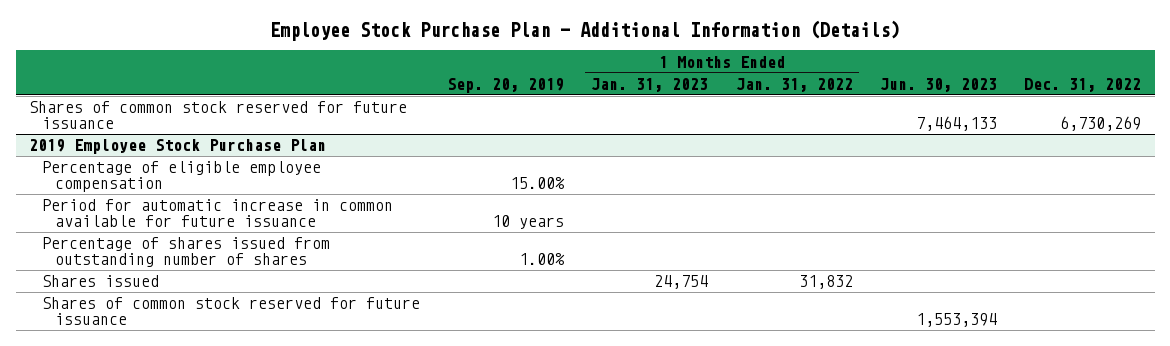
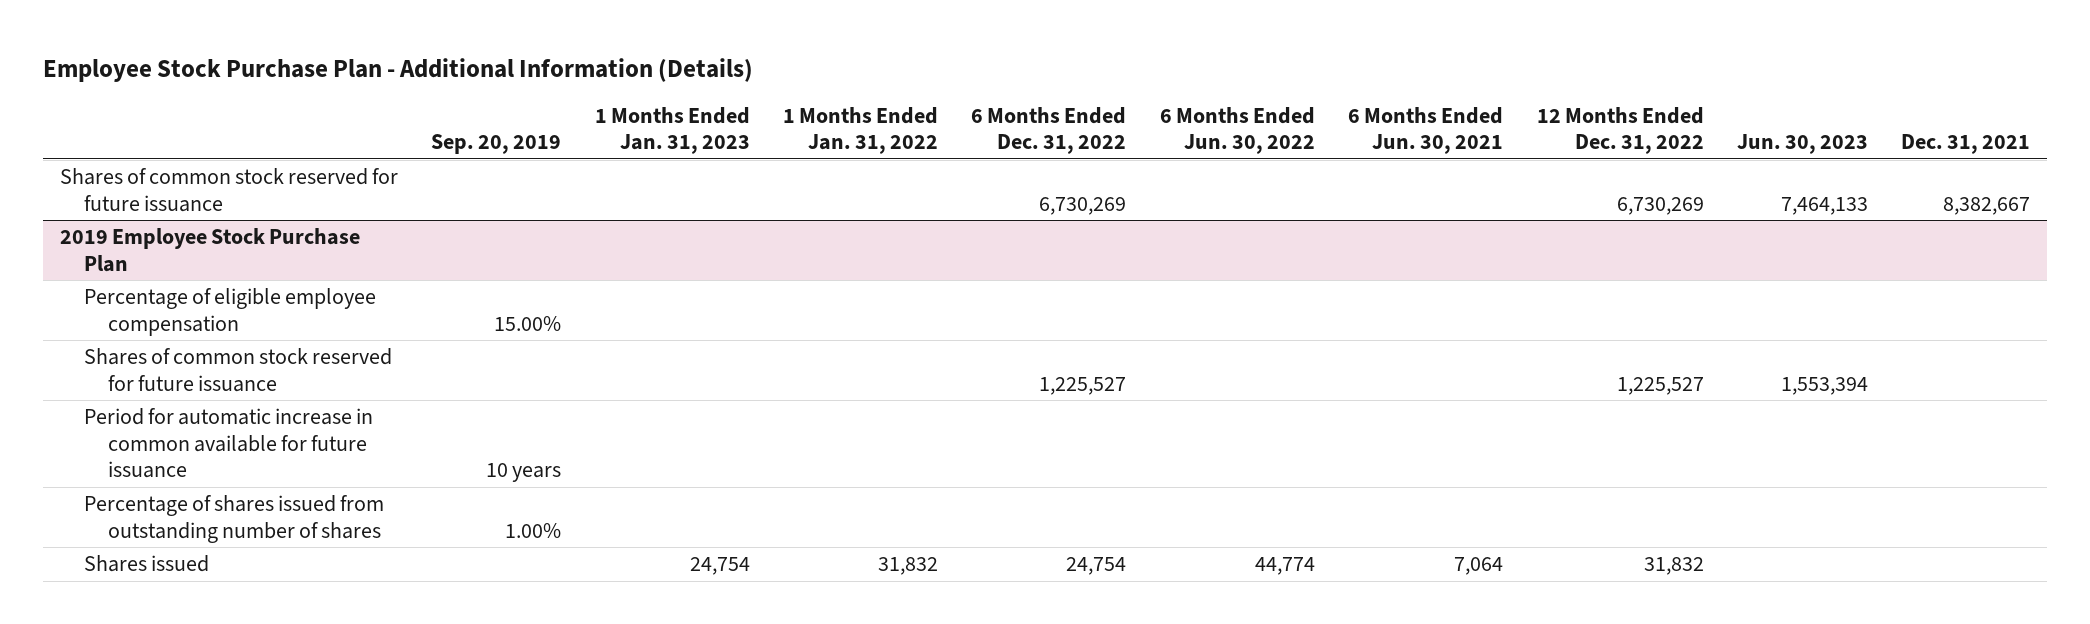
- | Sep. 20, 2019 | 1 Months Ended Jan. 31, 2023 | 1 Months Ended Jan. 31, 2022 | Jun. 30, 2023 | Dec. 31, 2022
+ | Sep. 20, 2019 | 1 Months Ended Jan. 31, 2023 | 1 Months Ended Jan. 31, 2022 | 6 Months Ended Dec. 31, 2022 | 6 Months Ended Jun. 30, 2022 | 6 Months Ended Jun. 30, 2021 | 12 Months Ended Dec. 31, 2022 | Jun. 30, 2023 | Dec. 31, 2021
@ 2019 Employee Stock Purchase Plan
moved up: Shares of common stock reserved for future issuance | | | | 1,225,527 | | | 1,225,527 | 1,553,394 |

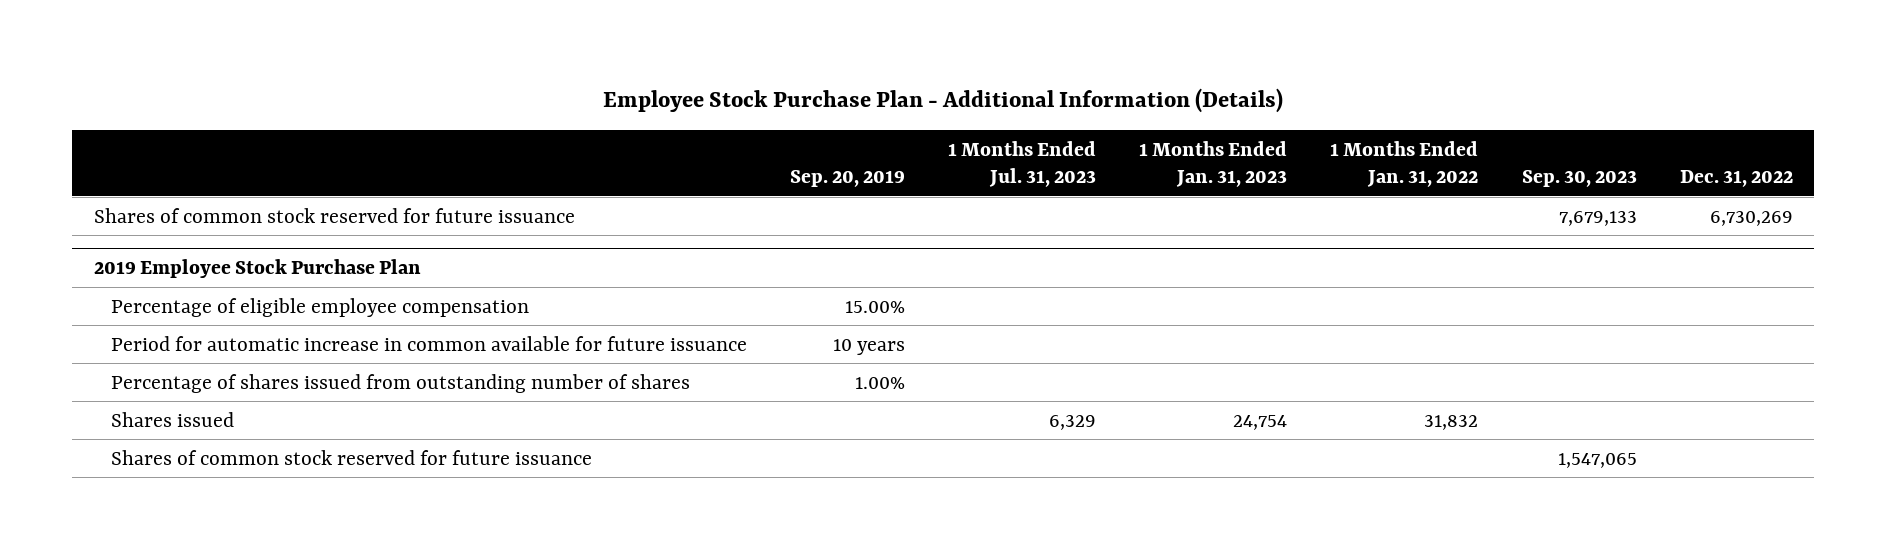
- | Sep. 20, 2019 | 1 Months Ended Jan. 31, 2023 | 1 Months Ended Jan. 31, 2022 | 6 Months Ended Dec. 31, 2022 | 6 Months Ended Jun. 30, 2022 | 6 Months Ended Jun. 30, 2021 | 12 Months Ended Dec. 31, 2022 | Jun. 30, 2023 | Dec. 31, 2021
+ | Sep. 20, 2019 | 1 Months Ended Jul. 31, 2023 | 1 Months Ended Jan. 31, 2023 | 1 Months Ended Jan. 31, 2022 | Sep. 30, 2023 | Dec. 31, 2022
@ 2019 Employee Stock Purchase Plan
moved down: Shares of common stock reserved for future issuance | | | | | 1,547,065 |

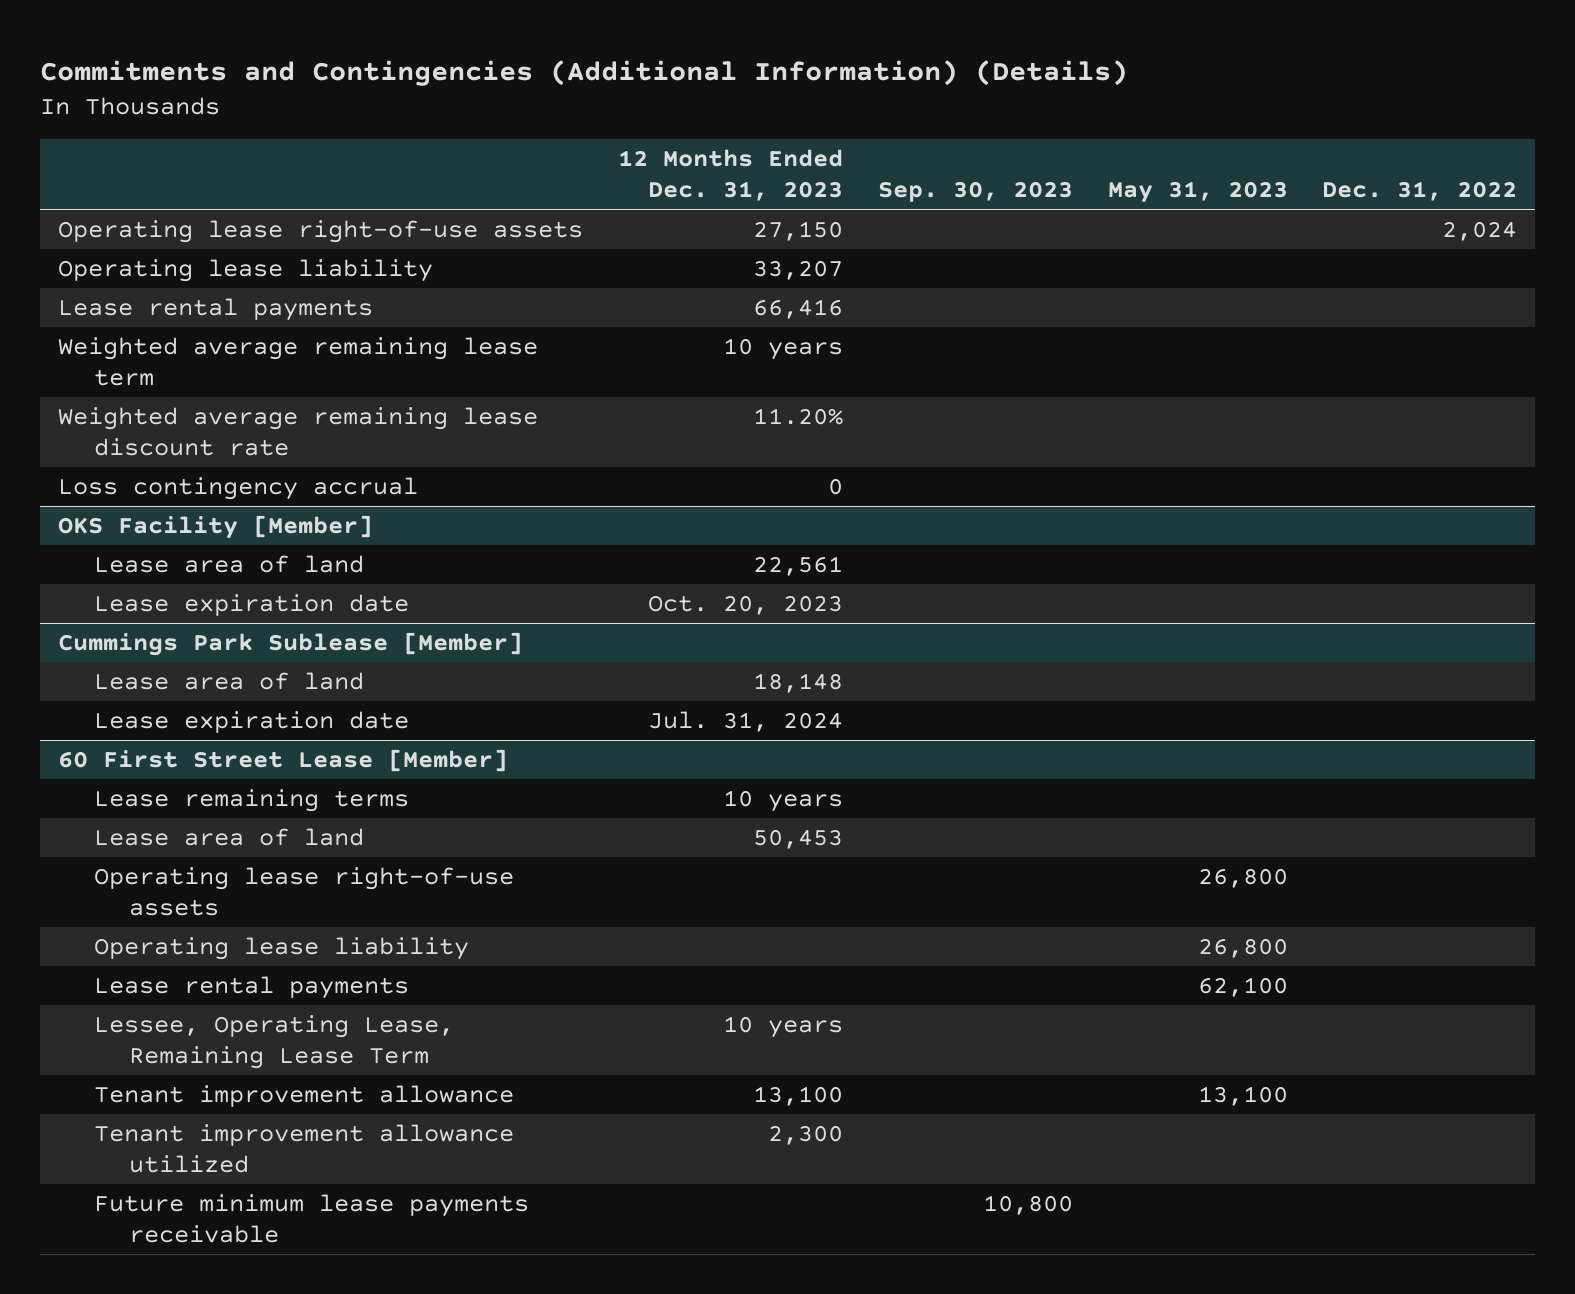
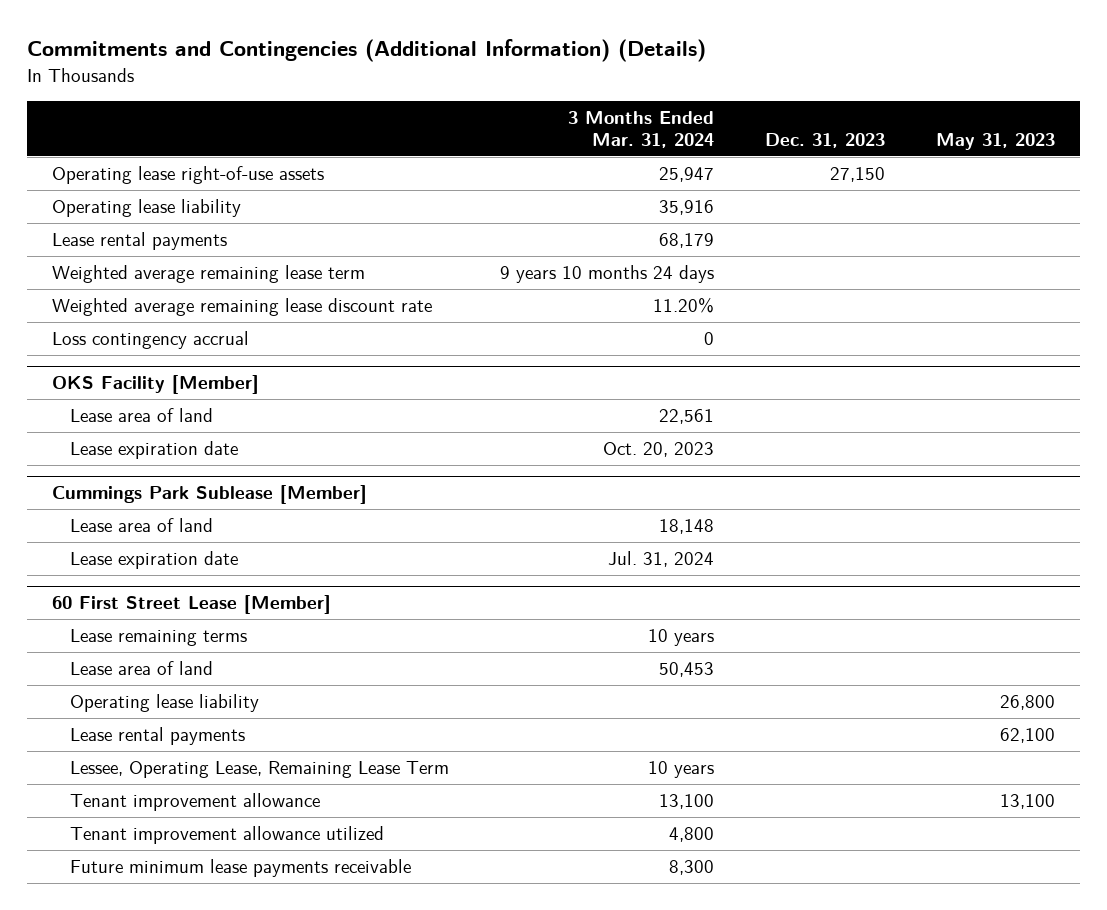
- | 12 Months Ended Dec. 31, 2023 | Sep. 30, 2023 | May 31, 2023 | Dec. 31, 2022
+ | 3 Months Ended Mar. 31, 2024 | Dec. 31, 2023 | May 31, 2023
@ 60 First Street Lease [Member]
- Operating lease right-of-use assets | | | 26,800 |

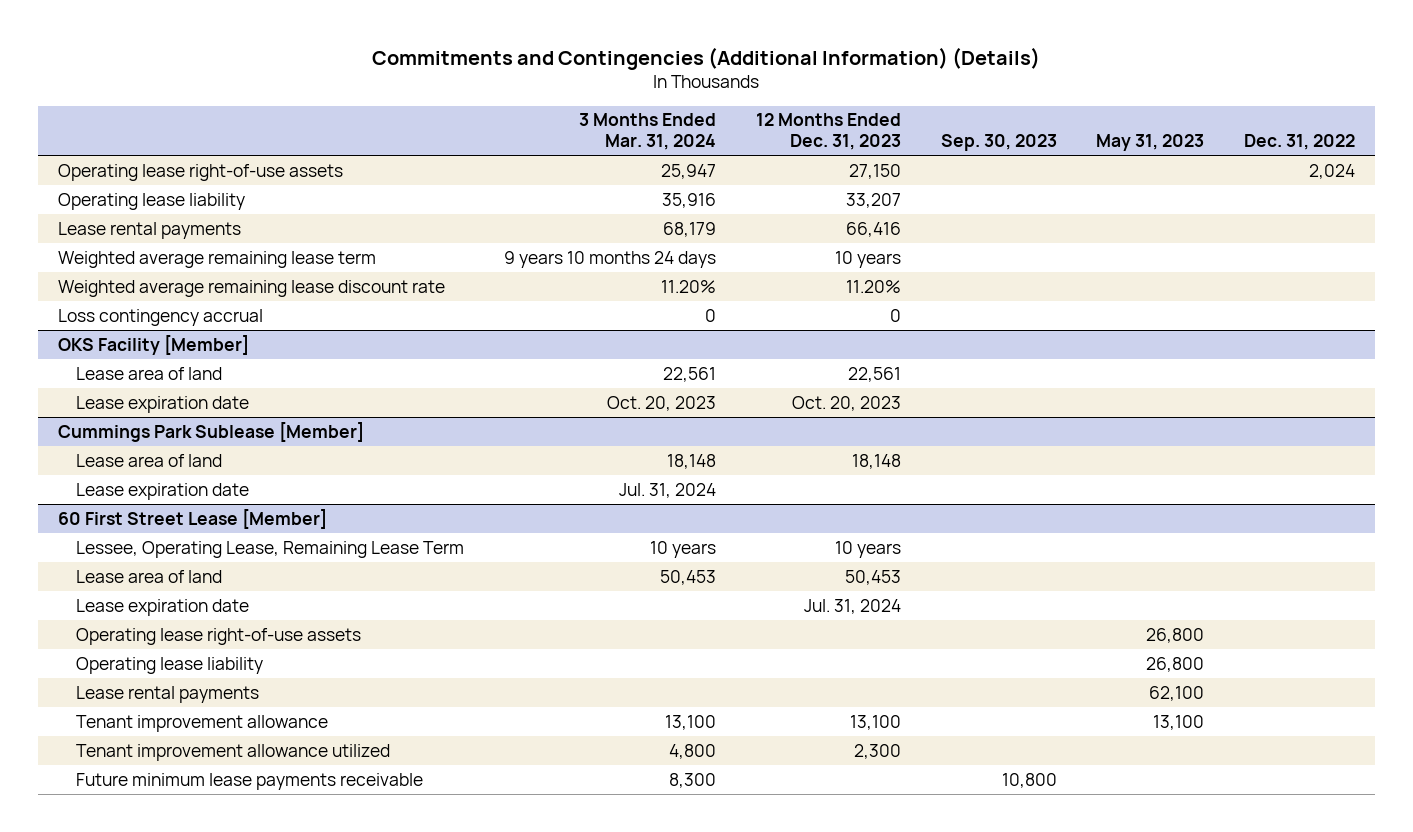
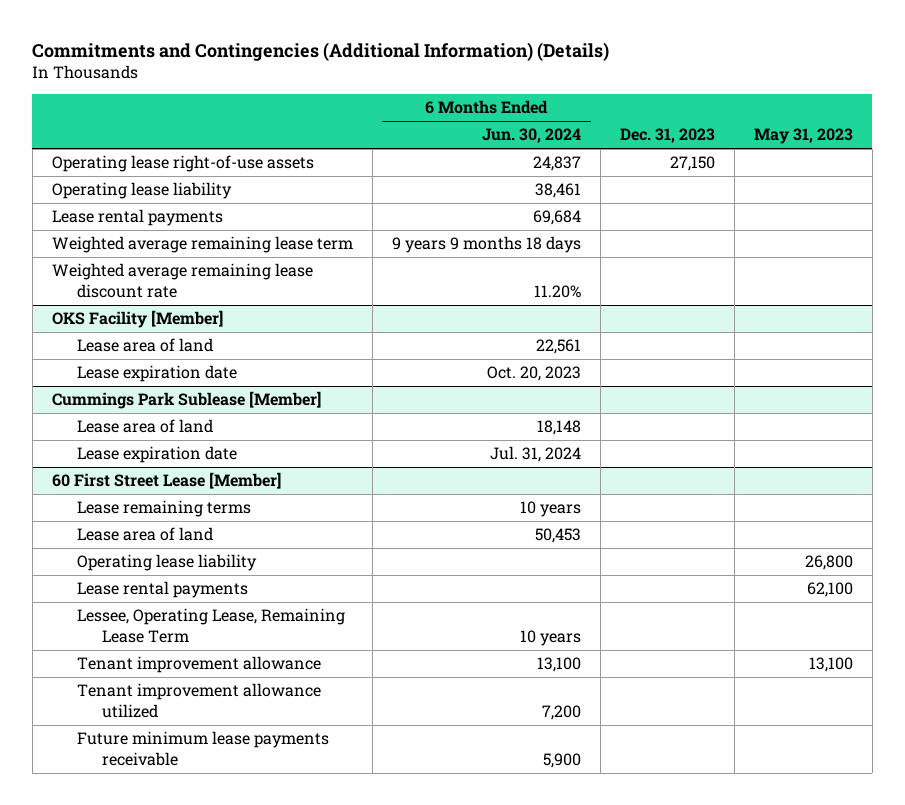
- | 3 Months Ended Mar. 31, 2024 | 12 Months Ended Dec. 31, 2023 | Sep. 30, 2023 | May 31, 2023 | Dec. 31, 2022
+ | 6 Months Ended Jun. 30, 2024 | Dec. 31, 2023 | May 31, 2023
- Loss contingency accrual | 0 | 0 | | |
@ 60 First Street Lease [Member]
+ Lease remaining terms | 10 years | |
- Lease expiration date | | Jul. 31, 2024 | | |
- Operating lease right-of-use assets | | | | 26,800 |
moved down: Lessee, Operating Lease, Remaining Lease Term | 10 years | |

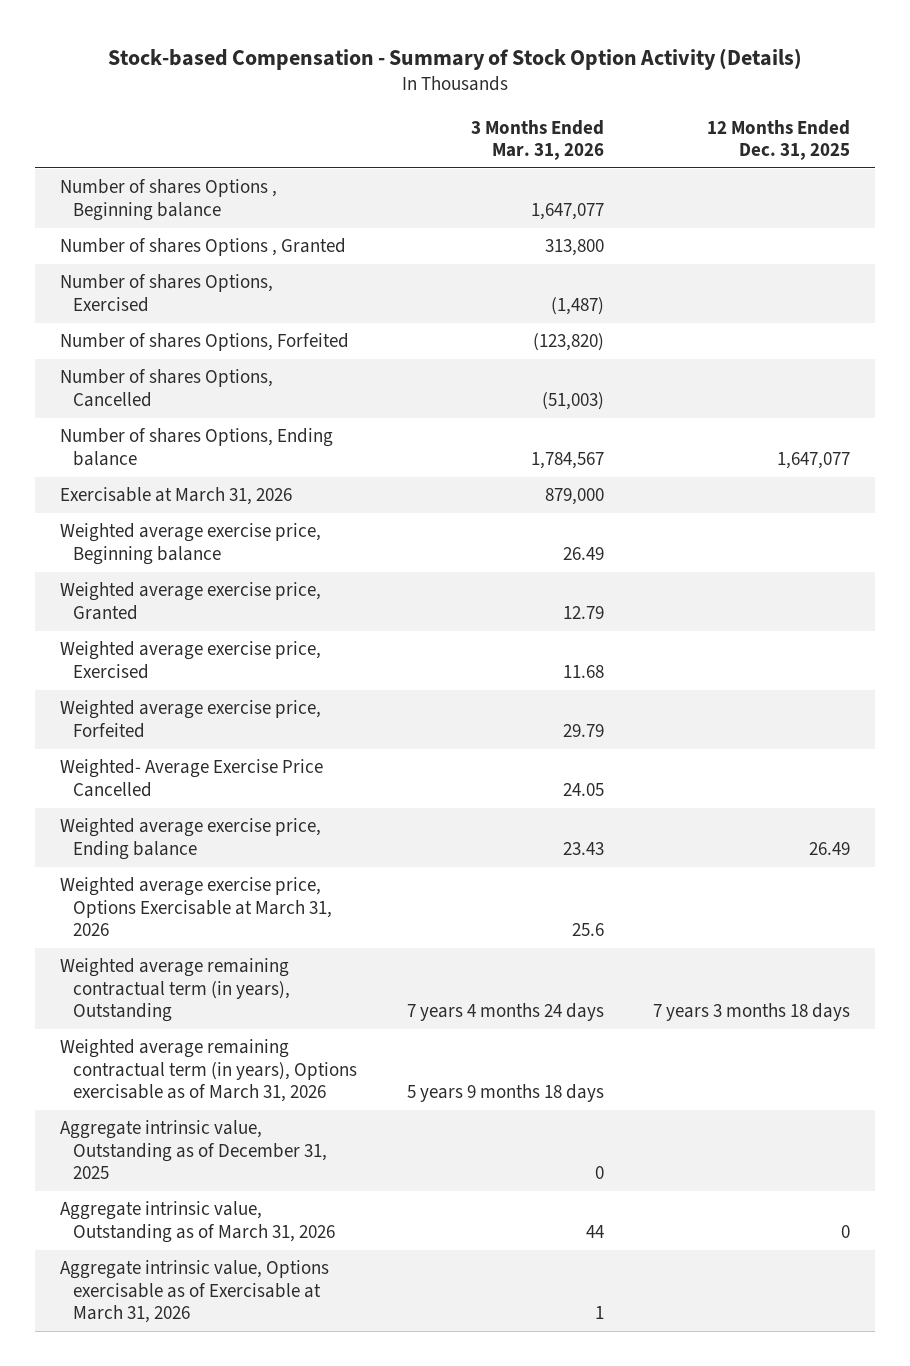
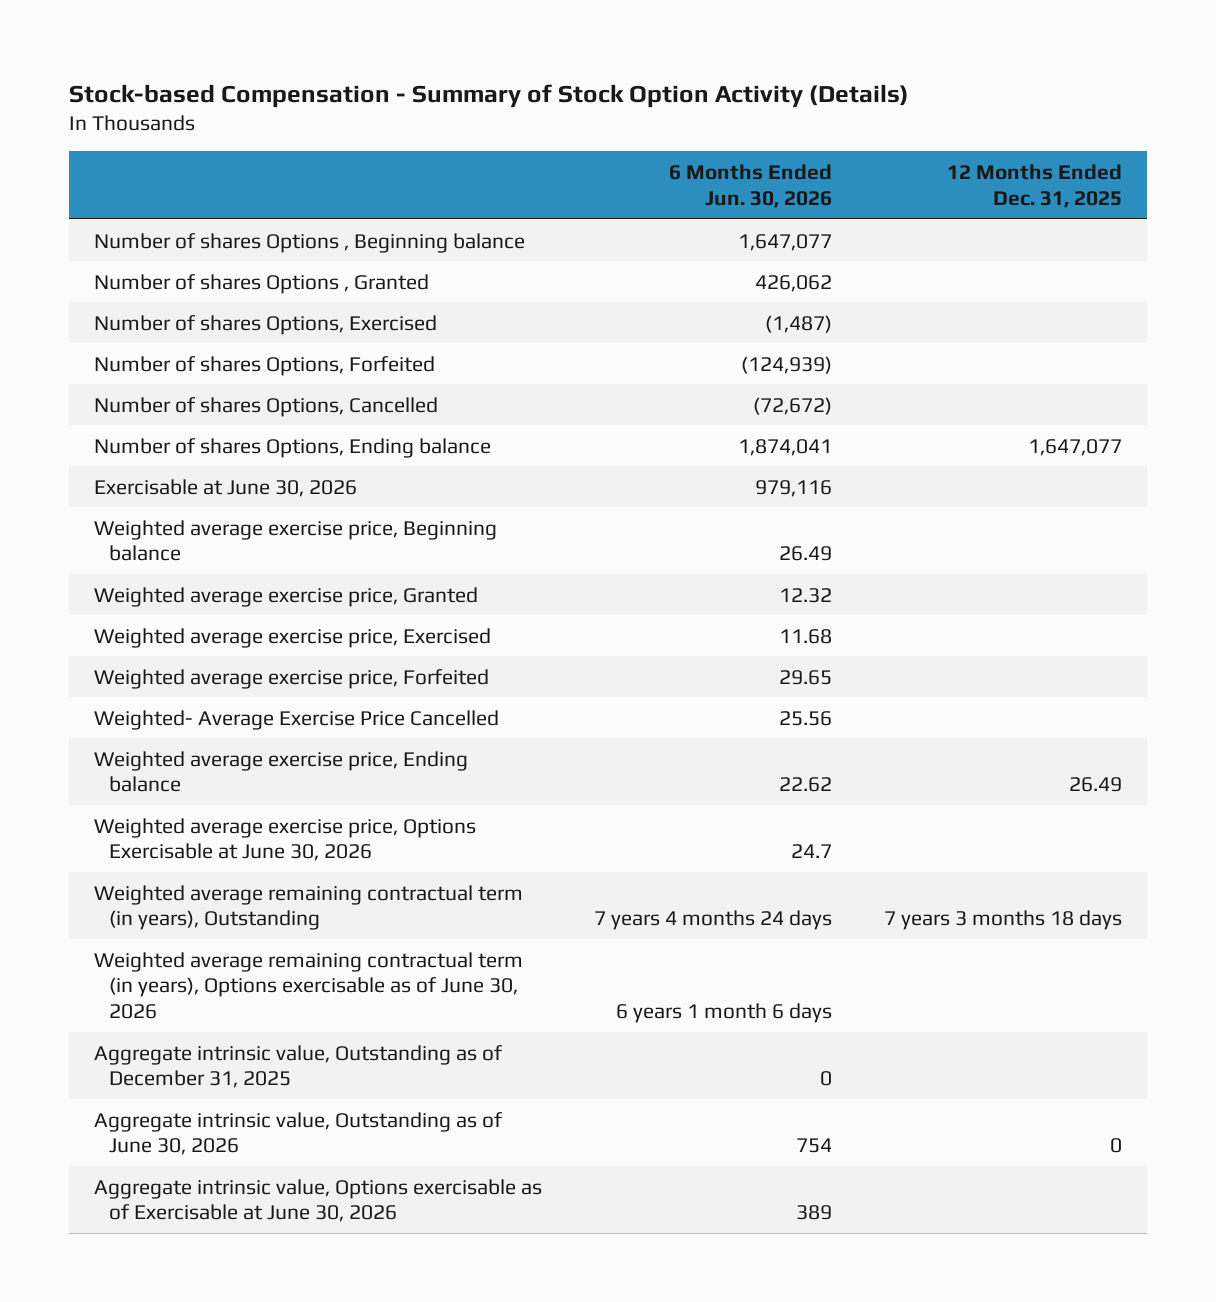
- | 3 Months Ended Mar. 31, 2026 | 12 Months Ended Dec. 31, 2025
+ | 6 Months Ended Jun. 30, 2026 | 12 Months Ended Dec. 31, 2025
- Exercisable at March 31, 2026 | 879,000 |
+ Exercisable at June 30, 2026 | 979,116 |
- Weighted average exercise price, Options Exercisable at March 31, 2026 | 25.6 |
+ Weighted average exercise price, Options Exercisable at June 30, 2026 | 24.7 |
- Weighted average remaining contractual term (in years), Options exercisable as of March 31, 2026 | 5 years 9 months 18 days |
+ Weighted average remaining contractual term (in years), Options exercisable as of June 30, 2026 | 6 years 1 month 6 days |
- Aggregate intrinsic value, Outstanding as of March 31, 2026 | 44 | 0
- Aggregate intrinsic value, Options exercisable as of Exercisable at March 31, 2026 | 1 |
+ Aggregate intrinsic value, Outstanding as of June 30, 2026 | 754 | 0
+ Aggregate intrinsic value, Options exercisable as of Exercisable at June 30, 2026 | 389 |

